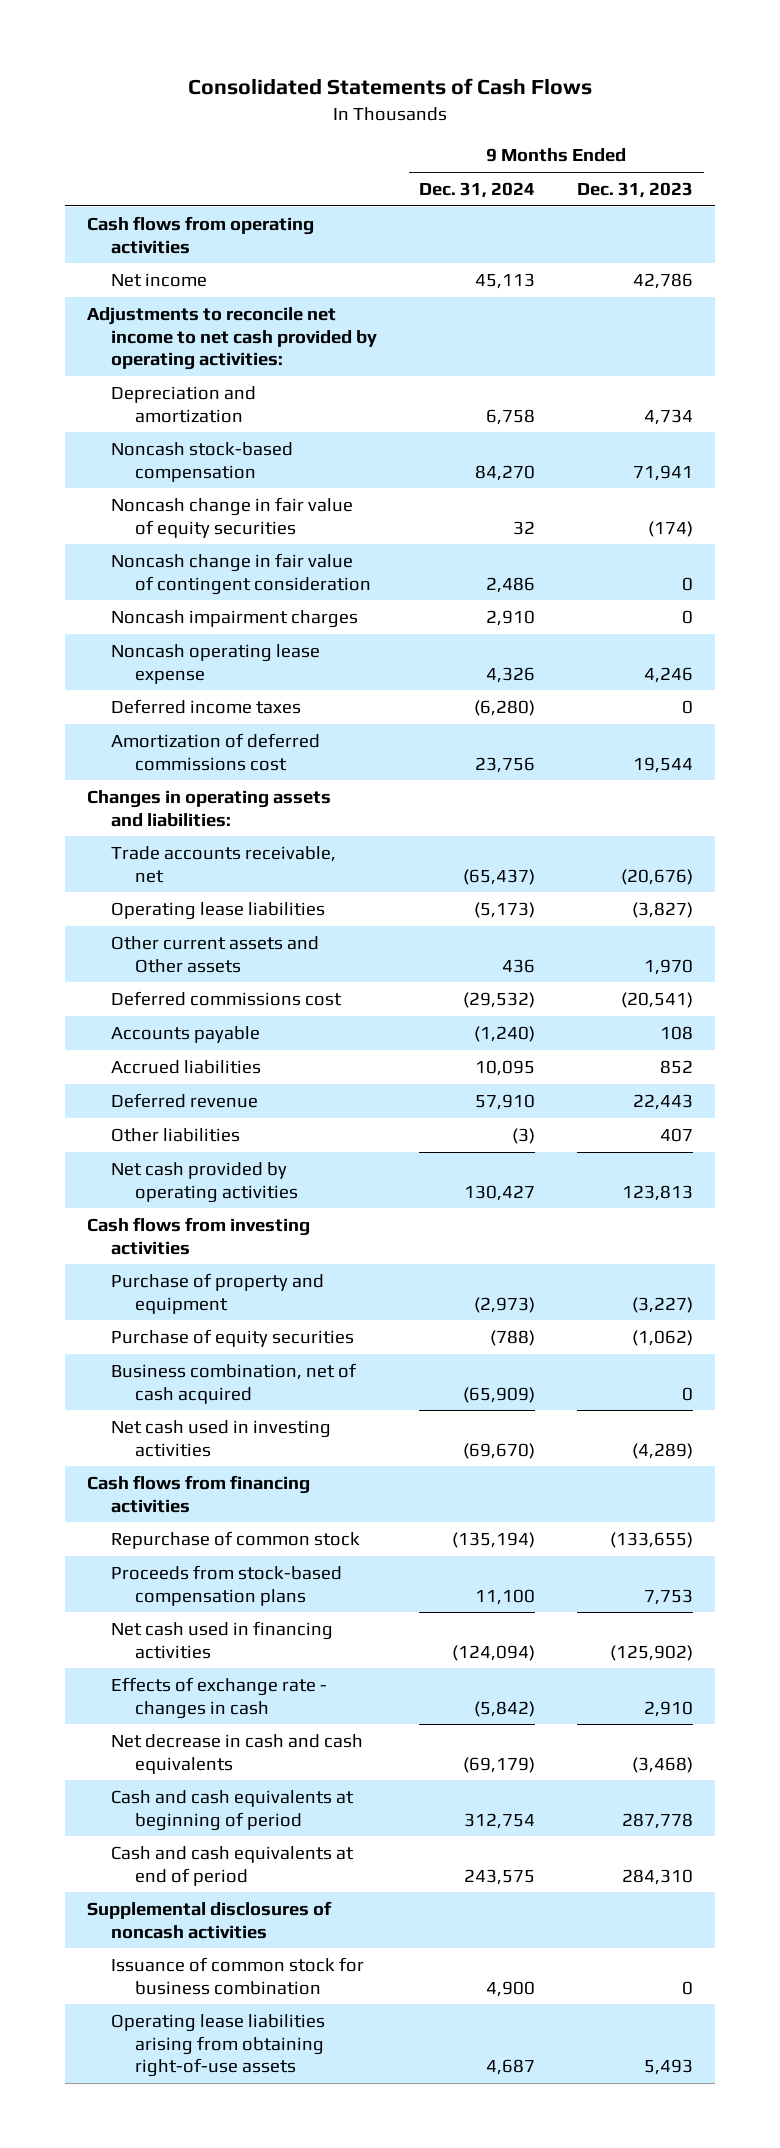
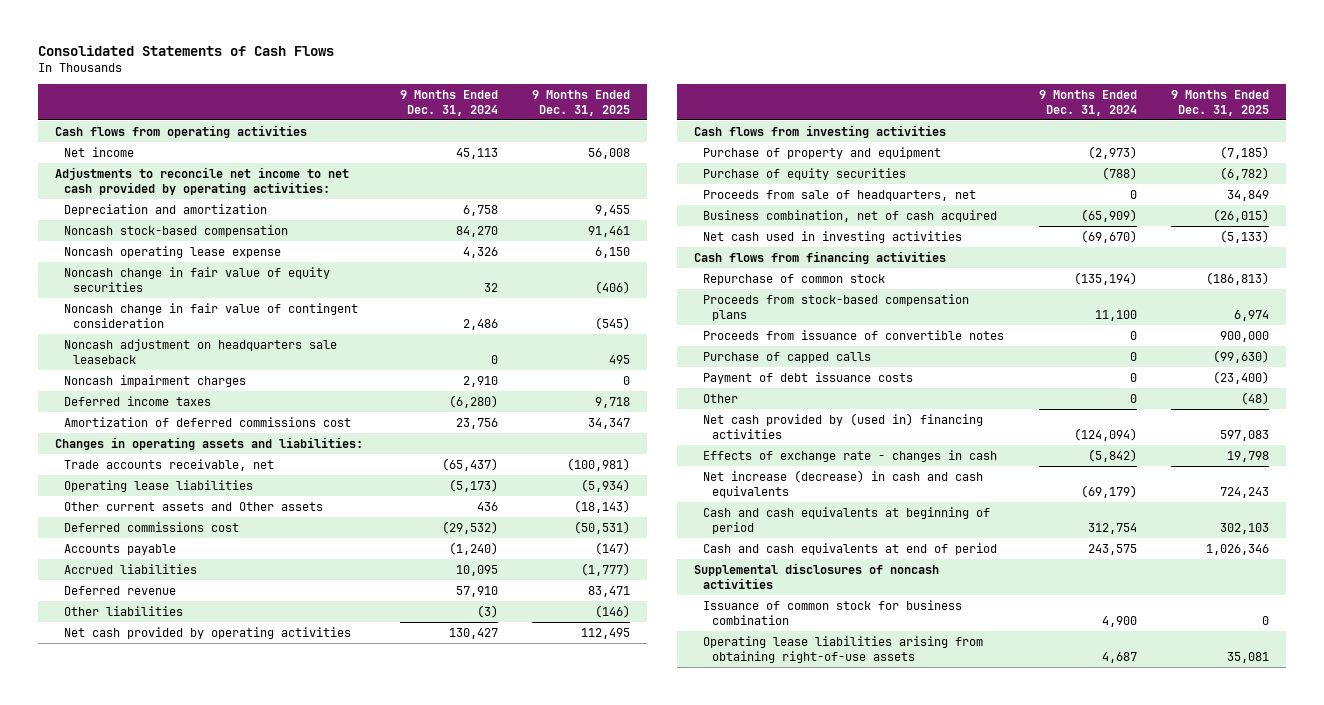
- | 9 Months Ended Dec. 31, 2024 | 9 Months Ended Dec. 31, 2023
+ | 9 Months Ended Dec. 31, 2024 | 9 Months Ended Dec. 31, 2025
moved up: Noncash operating lease expense | 4,326 | 6,150
+ Noncash adjustment on headquarters sale leaseback | 0 | 495
+ Proceeds from sale of headquarters, net | 0 | 34,849
- Net cash used in financing activities | (124,094) | (125,902)
+ Proceeds from issuance of convertible notes | 0 | 900,000
+ Purchase of capped calls | 0 | (99,630)
+ Payment of debt issuance costs | 0 | (23,400)
+ Other | 0 | (48)
+ Net cash provided by (used in) financing activities | (124,094) | 597,083
- Net decrease in cash and cash equivalents | (69,179) | (3,468)
+ Net increase (decrease) in cash and cash equivalents | (69,179) | 724,243

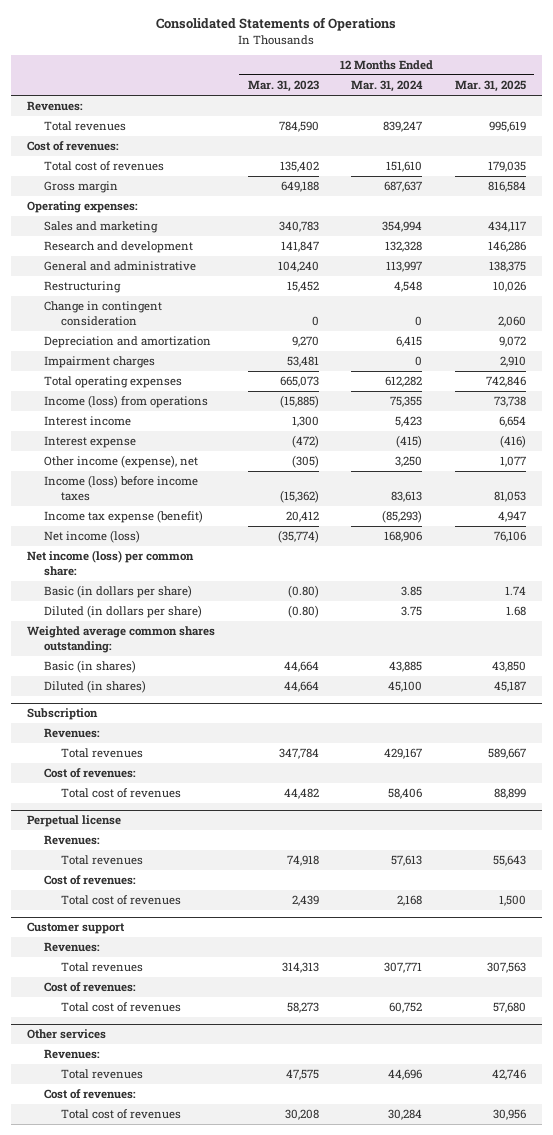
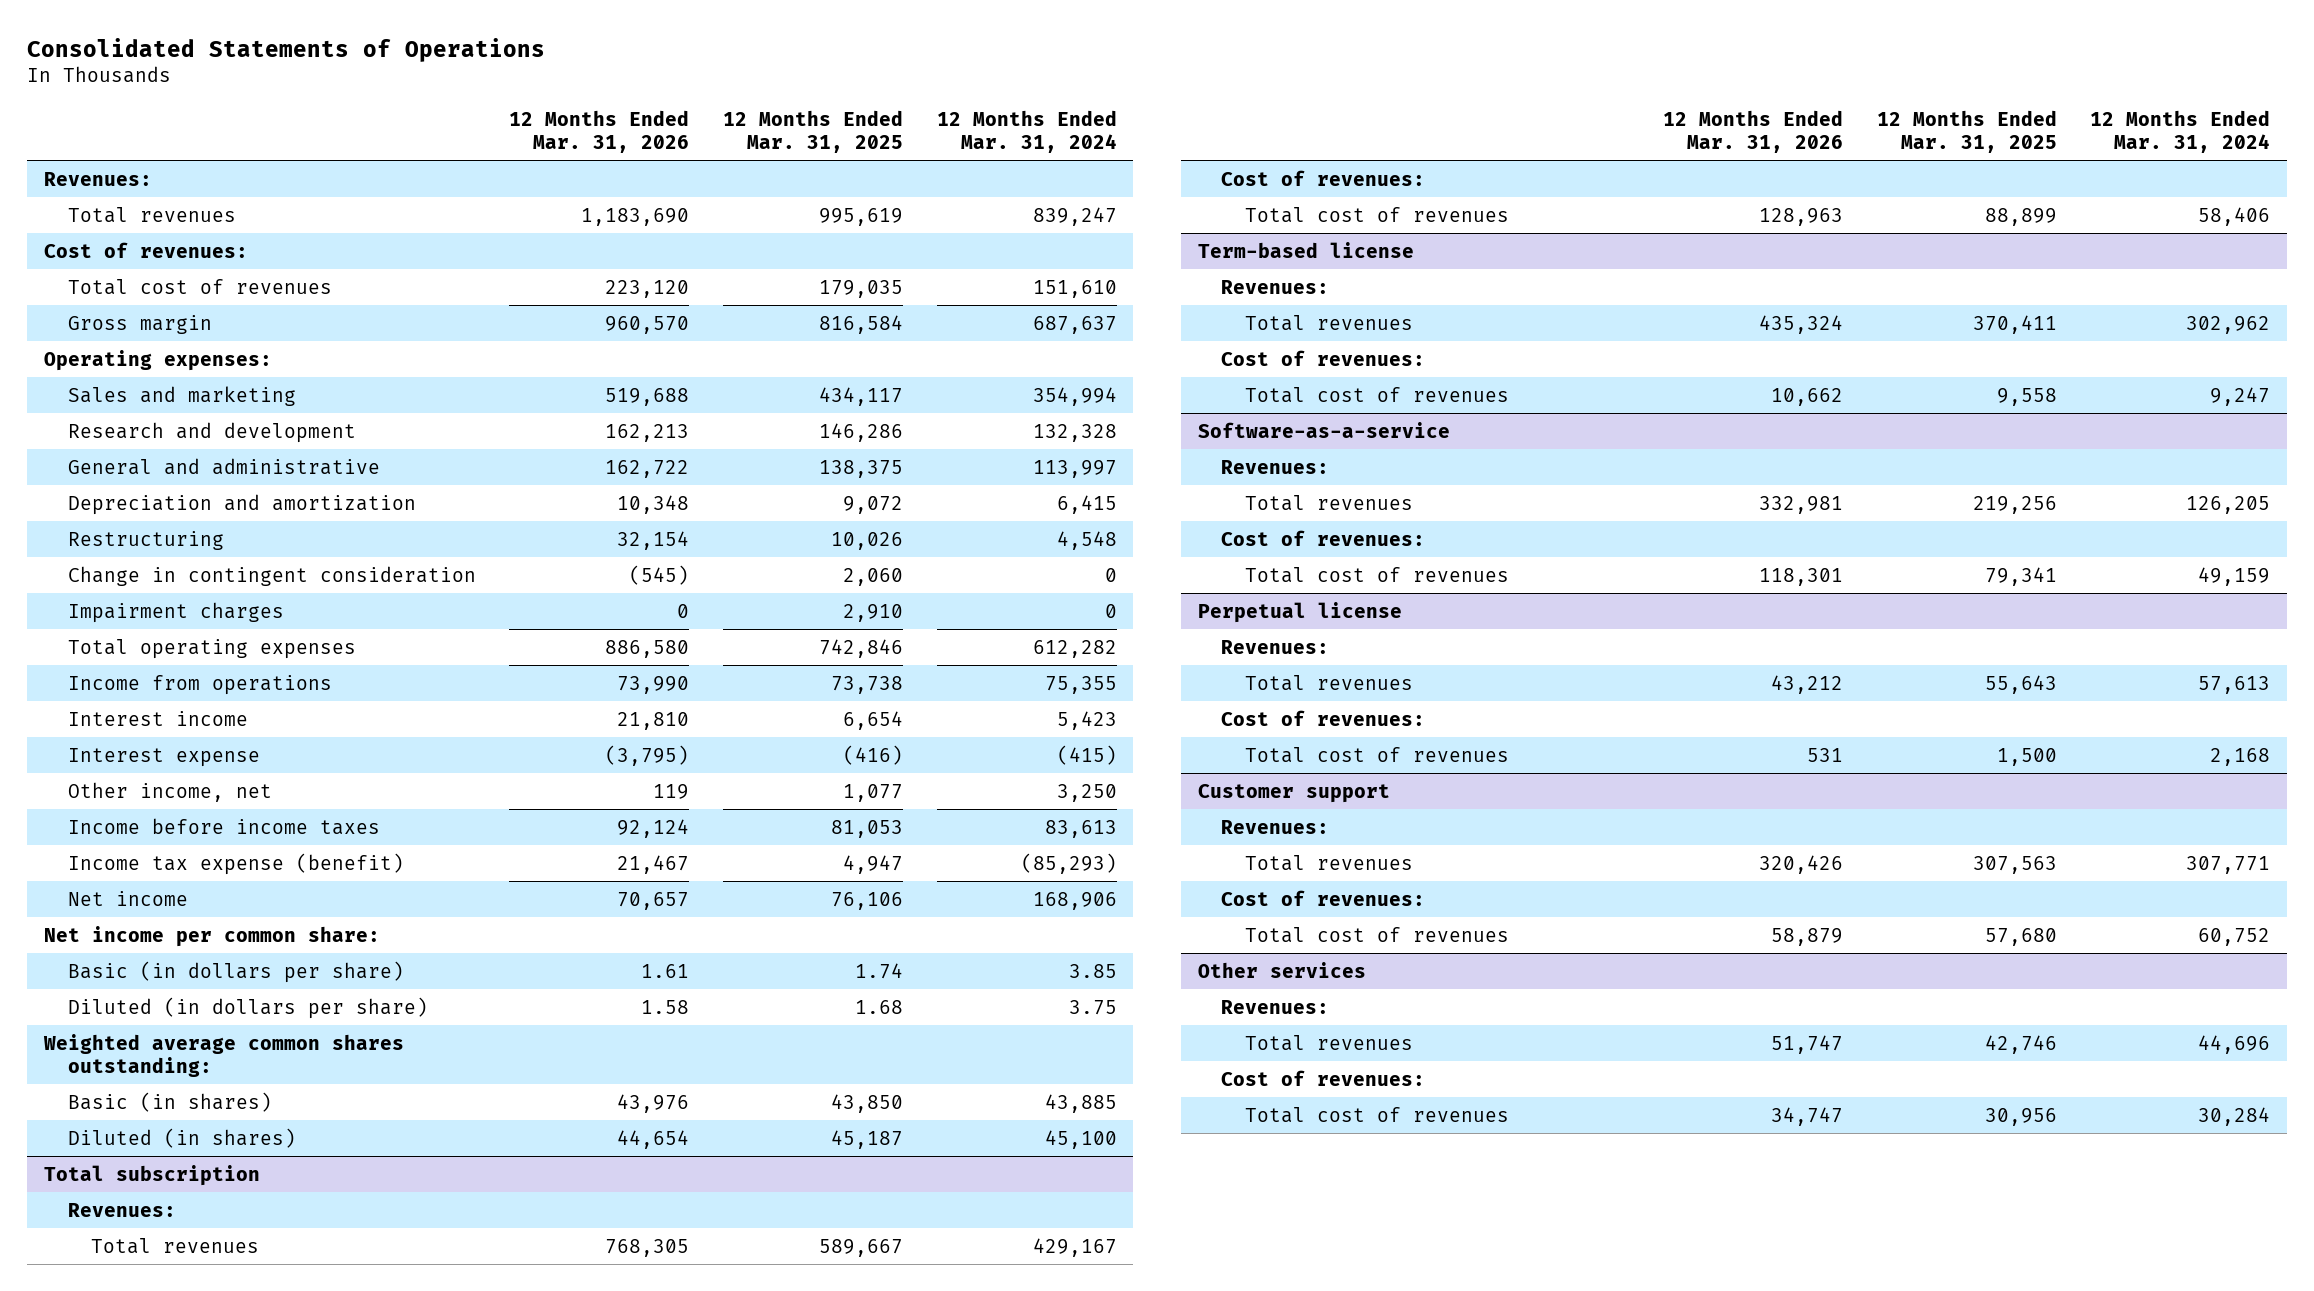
- | 12 Months Ended Mar. 31, 2023 | 12 Months Ended Mar. 31, 2024 | 12 Months Ended Mar. 31, 2025
+ | 12 Months Ended Mar. 31, 2026 | 12 Months Ended Mar. 31, 2025 | 12 Months Ended Mar. 31, 2024
moved up: Depreciation and amortization | 10,348 | 9,072 | 6,415
- Income (loss) from operations | (15,885) | 75,355 | 73,738
+ Income from operations | 73,990 | 73,738 | 75,355
- Other income (expense), net | (305) | 3,250 | 1,077
- Income (loss) before income taxes | (15,362) | 83,613 | 81,053
+ Other income, net | 119 | 1,077 | 3,250
+ Income before income taxes | 92,124 | 81,053 | 83,613
- Net income (loss) | (35,774) | 168,906 | 76,106
- Net income (loss) per common share:
+ Net income | 70,657 | 76,106 | 168,906
+ Net income per common share:
- Subscription
+ Total subscription
+ Term-based license
+ Revenues:
+ Total revenues | 435,324 | 370,411 | 302,962
+ Cost of revenues:
+ Total cost of revenues | 10,662 | 9,558 | 9,247
+ Software-as-a-service
+ Revenues:
+ Total revenues | 332,981 | 219,256 | 126,205
+ Cost of revenues:
+ Total cost of revenues | 118,301 | 79,341 | 49,159

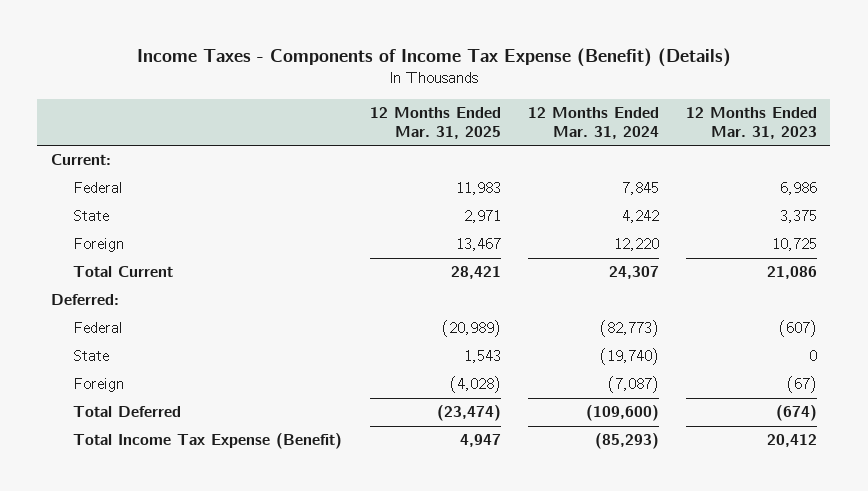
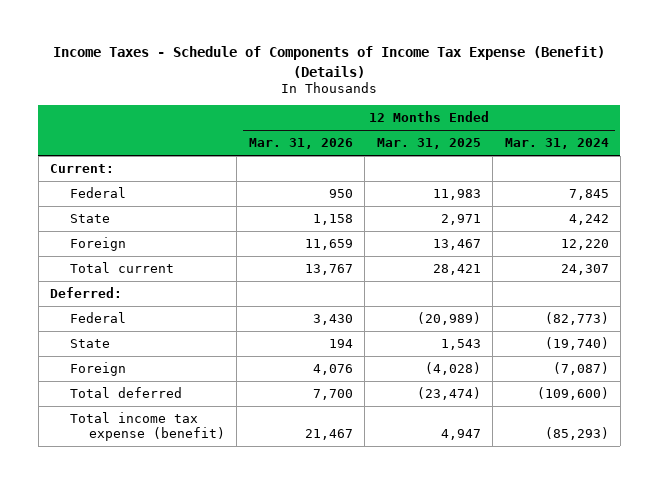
- Income Taxes - Components of Income Tax Expense (Benefit) (Details)
+ Income Taxes - Schedule of Components of Income Tax Expense (Benefit) (Details)
- | 12 Months Ended Mar. 31, 2025 | 12 Months Ended Mar. 31, 2024 | 12 Months Ended Mar. 31, 2023
+ | 12 Months Ended Mar. 31, 2026 | 12 Months Ended Mar. 31, 2025 | 12 Months Ended Mar. 31, 2024
- Total Current | 28,421 | 24,307 | 21,086
+ Total current | 13,767 | 28,421 | 24,307
- Total Deferred | (23,474) | (109,600) | (674)
- Total Income Tax Expense (Benefit) | 4,947 | (85,293) | 20,412
+ Total deferred | 7,700 | (23,474) | (109,600)
+ Total income tax expense (benefit) | 21,467 | 4,947 | (85,293)

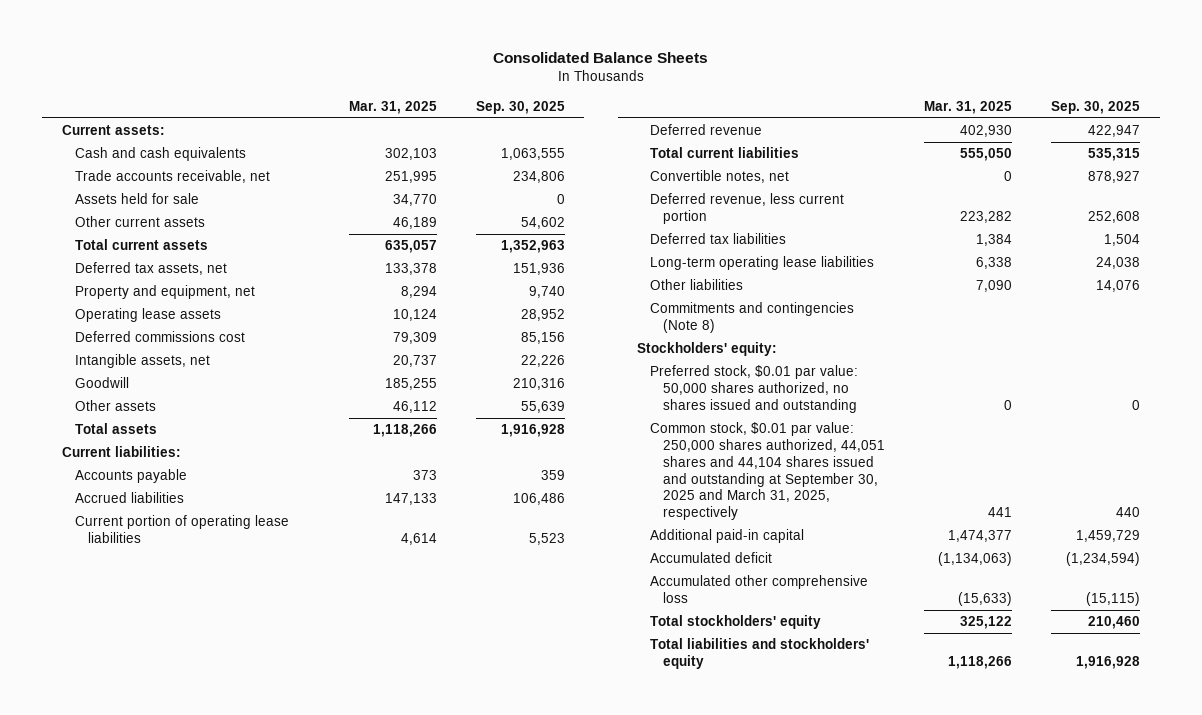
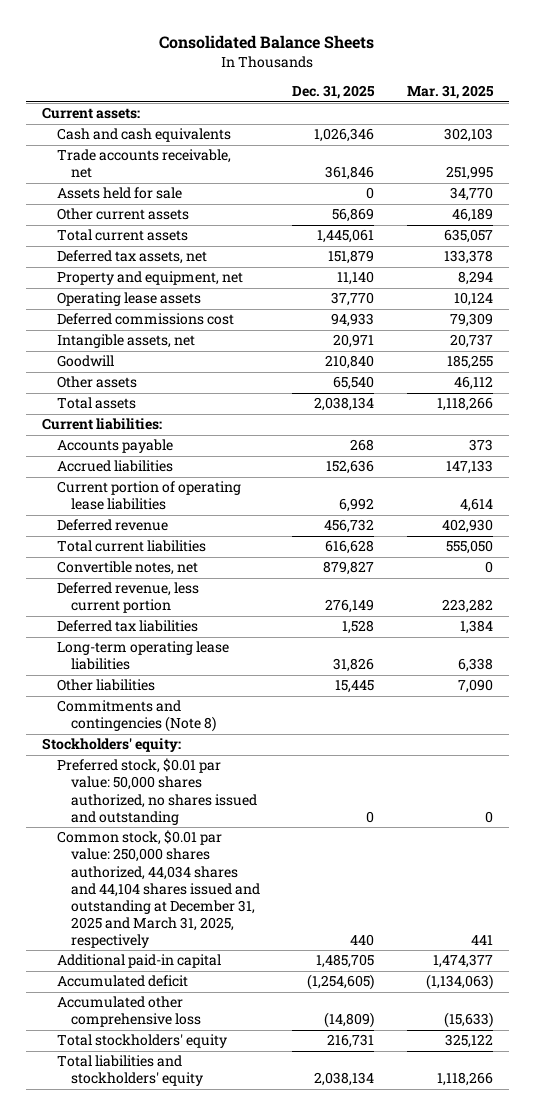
- | Mar. 31, 2025 | Sep. 30, 2025
+ | Dec. 31, 2025 | Mar. 31, 2025
- Common stock, $0.01 par value: 250,000 shares authorized, 44,051 shares and 44,104 shares issued and outstanding at September 30, 2025 and March 31, 2025, respectively | 441 | 440
+ Common stock, $0.01 par value: 250,000 shares authorized, 44,034 shares and 44,104 shares issued and outstanding at December 31, 2025 and March 31, 2025, respectively | 440 | 441

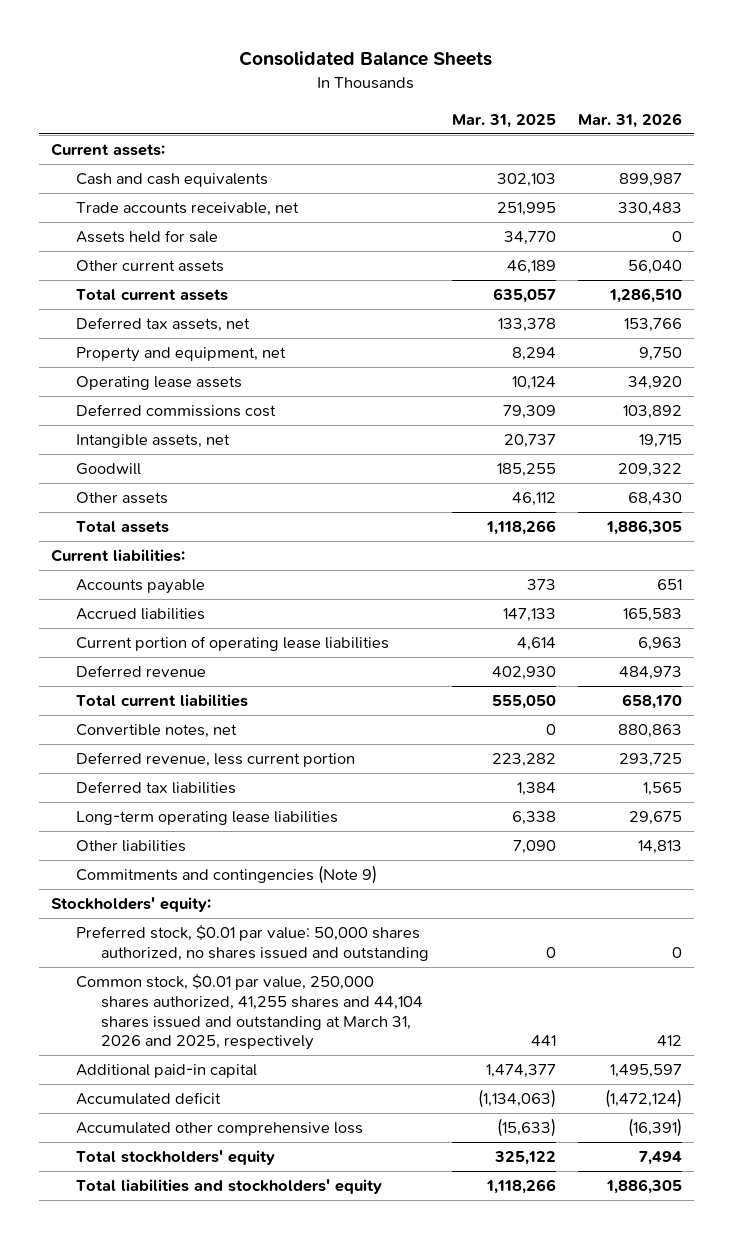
- | Dec. 31, 2025 | Mar. 31, 2025
+ | Mar. 31, 2025 | Mar. 31, 2026
- Commitments and contingencies (Note 8)
+ Commitments and contingencies (Note 9)
- Common stock, $0.01 par value: 250,000 shares authorized, 44,034 shares and 44,104 shares issued and outstanding at December 31, 2025 and March 31, 2025, respectively | 440 | 441
+ Common stock, $0.01 par value, 250,000 shares authorized, 41,255 shares and 44,104 shares issued and outstanding at March 31, 2026 and 2025, respectively | 441 | 412

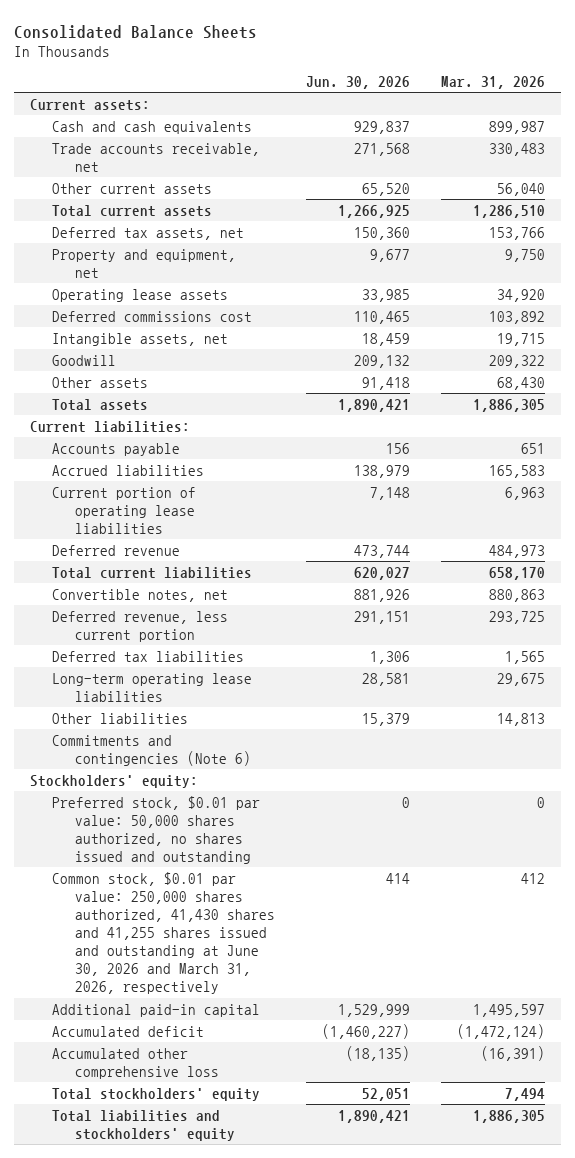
- | Mar. 31, 2025 | Mar. 31, 2026
+ | Jun. 30, 2026 | Mar. 31, 2026
- Assets held for sale | 34,770 | 0
- Commitments and contingencies (Note 9)
+ Commitments and contingencies (Note 6)
- Common stock, $0.01 par value, 250,000 shares authorized, 41,255 shares and 44,104 shares issued and outstanding at March 31, 2026 and 2025, respectively | 441 | 412
+ Common stock, $0.01 par value: 250,000 shares authorized, 41,430 shares and 41,255 shares issued and outstanding at June 30, 2026 and March 31, 2026, respectively | 414 | 412

